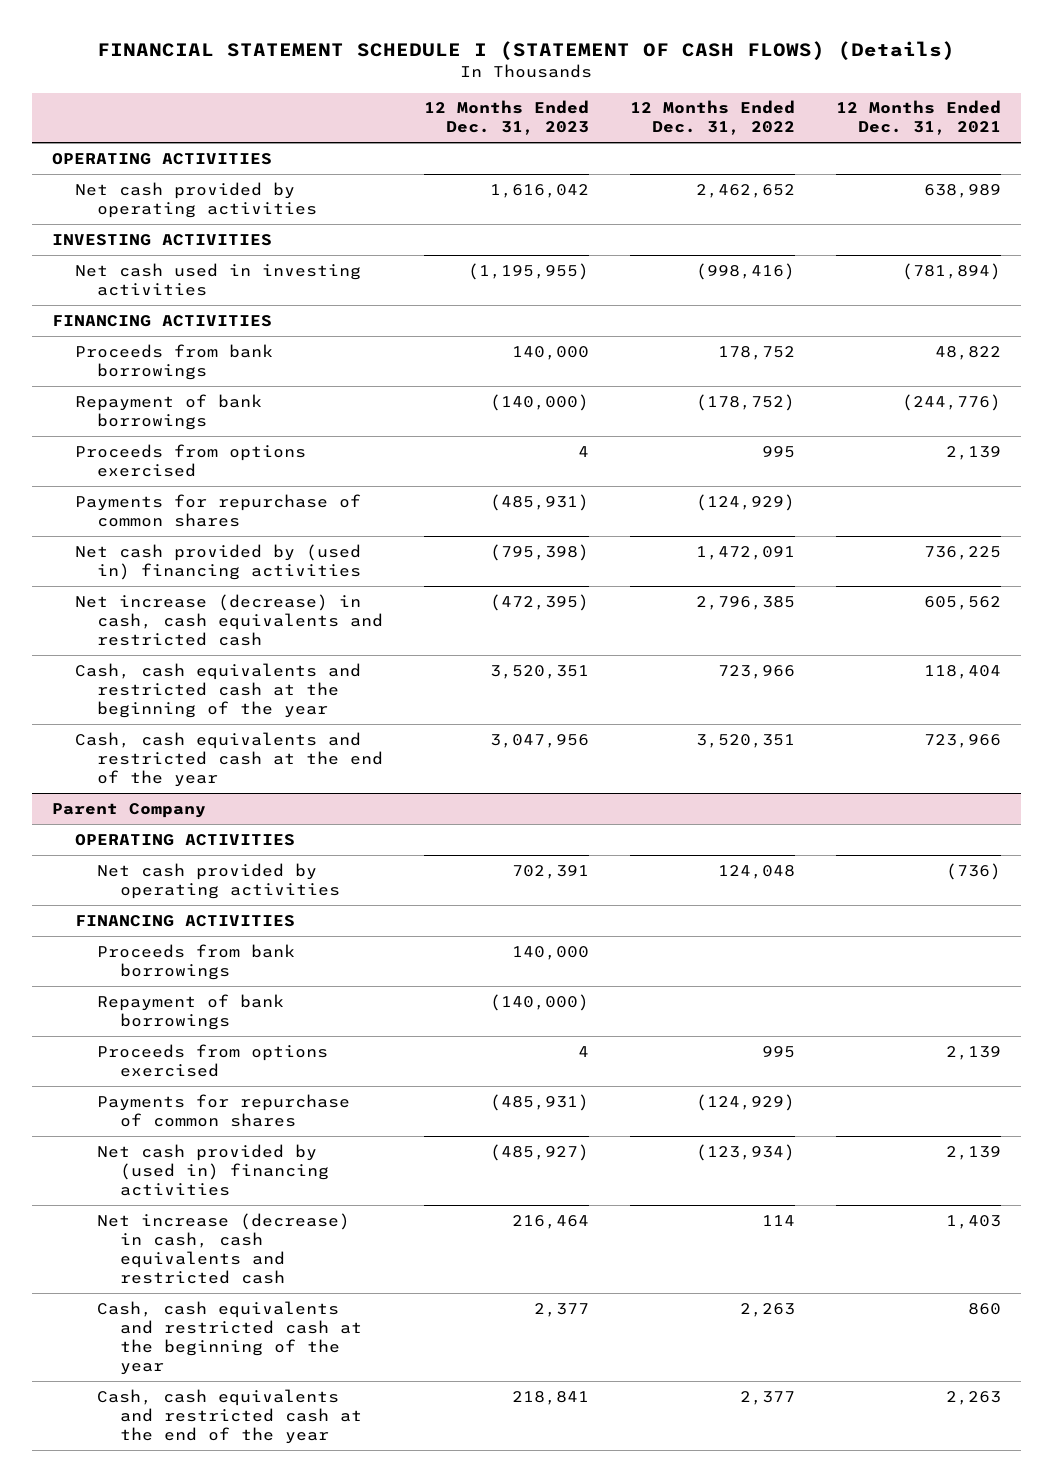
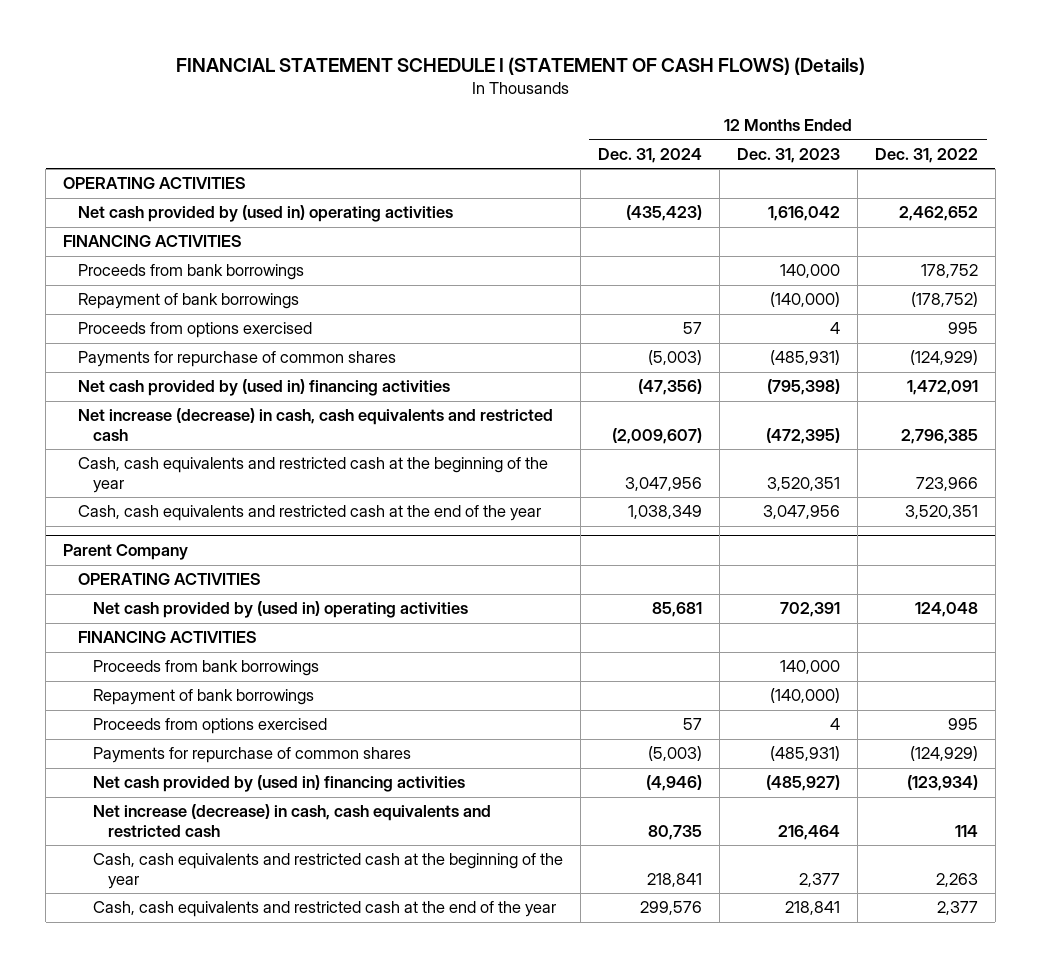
- | 12 Months Ended Dec. 31, 2023 | 12 Months Ended Dec. 31, 2022 | 12 Months Ended Dec. 31, 2021
+ | 12 Months Ended Dec. 31, 2024 | 12 Months Ended Dec. 31, 2023 | 12 Months Ended Dec. 31, 2022
- Net cash provided by operating activities | 1,616,042 | 2,462,652 | 638,989
- INVESTING ACTIVITIES
- Net cash used in investing activities | (1,195,955) | (998,416) | (781,894)
+ Net cash provided by (used in) operating activities | (435,423) | 1,616,042 | 2,462,652
@ Parent Company
- Net cash provided by operating activities | 702,391 | 124,048 | (736)
+ Net cash provided by (used in) operating activities | 85,681 | 702,391 | 124,048

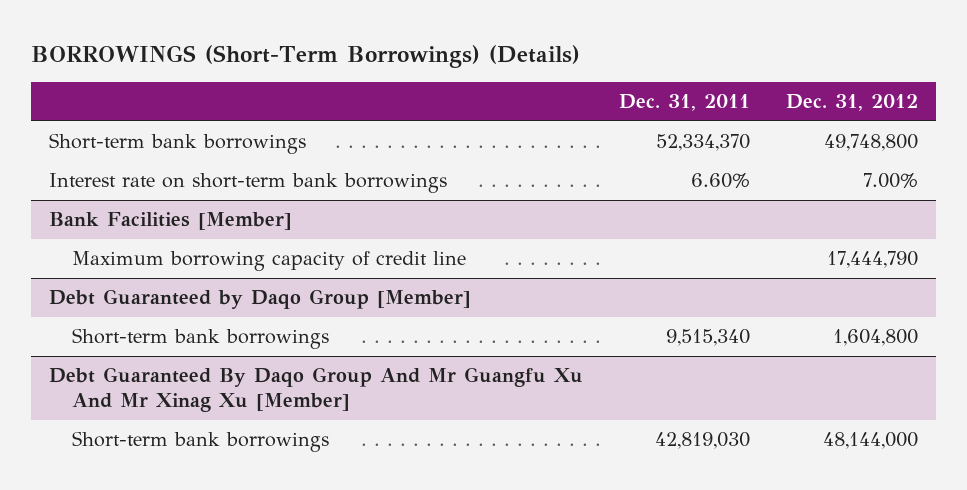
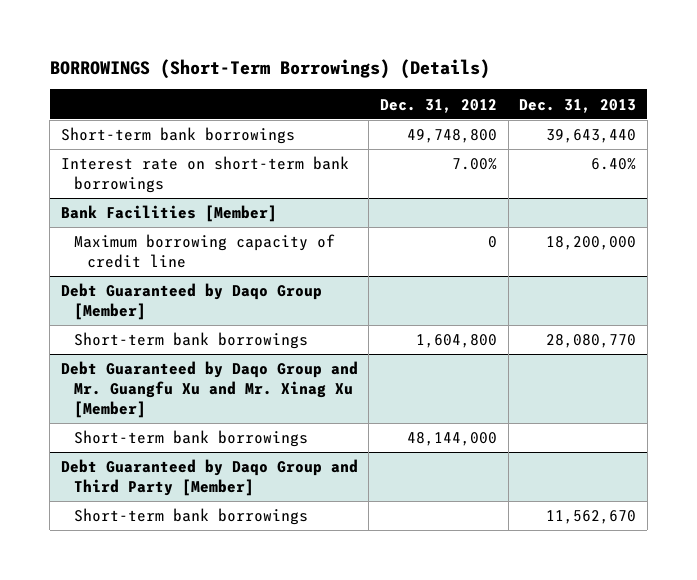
- | Dec. 31, 2011 | Dec. 31, 2012
+ | Dec. 31, 2012 | Dec. 31, 2013
@ Bank Facilities [Member]
- Maximum borrowing capacity of credit line | | 17,444,790
+ Maximum borrowing capacity of credit line | 0 | 18,200,000
- Debt Guaranteed By Daqo Group And Mr Guangfu Xu And Mr Xinag Xu [Member]
+ Debt Guaranteed by Daqo Group and Mr. Guangfu Xu and Mr. Xinag Xu [Member]
+ Debt Guaranteed by Daqo Group and Third Party [Member]
+ Short-term bank borrowings | | 11,562,670

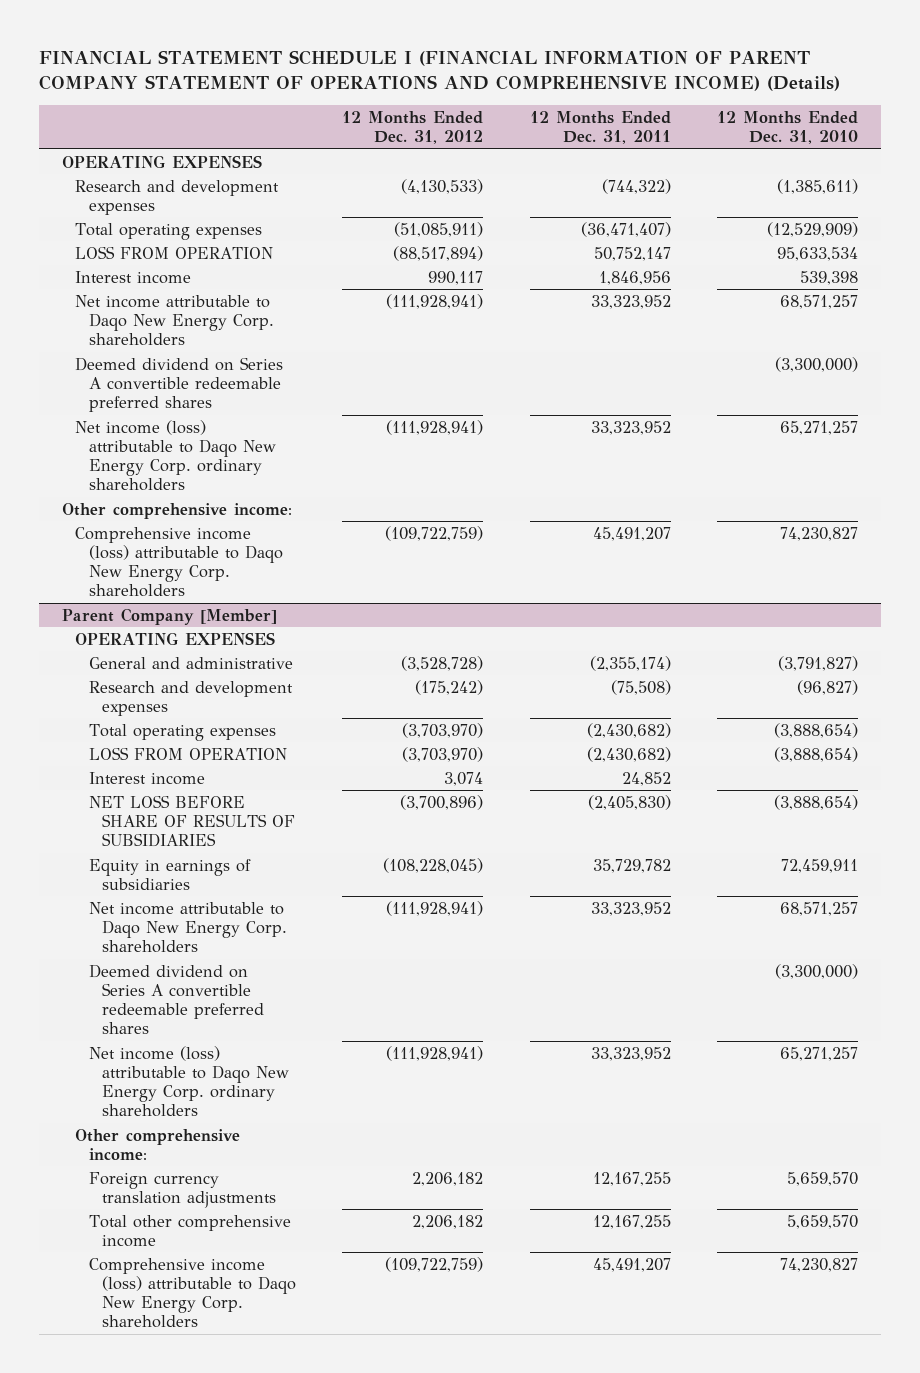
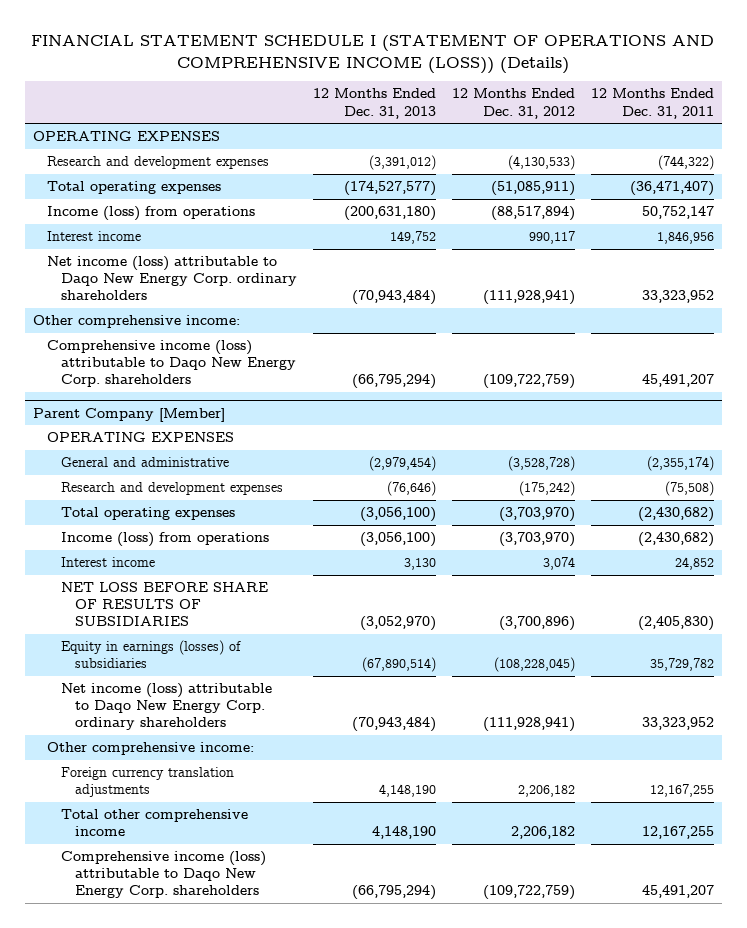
- FINANCIAL STATEMENT SCHEDULE I (FINANCIAL INFORMATION OF PARENT COMPANY STATEMENT OF OPERATIONS AND COMPREHENSIVE INCOME) (Details)
+ FINANCIAL STATEMENT SCHEDULE I (STATEMENT OF OPERATIONS AND COMPREHENSIVE INCOME (LOSS)) (Details)
- | 12 Months Ended Dec. 31, 2012 | 12 Months Ended Dec. 31, 2011 | 12 Months Ended Dec. 31, 2010
+ | 12 Months Ended Dec. 31, 2013 | 12 Months Ended Dec. 31, 2012 | 12 Months Ended Dec. 31, 2011
- LOSS FROM OPERATION | (88,517,894) | 50,752,147 | 95,633,534
+ Income (loss) from operations | (200,631,180) | (88,517,894) | 50,752,147
- Net income attributable to Daqo New Energy Corp. shareholders | (111,928,941) | 33,323,952 | 68,571,257
- Deemed dividend on Series A convertible redeemable preferred shares | | | (3,300,000)
@ Parent Company [Member]
- LOSS FROM OPERATION | (3,703,970) | (2,430,682) | (3,888,654)
+ Income (loss) from operations | (3,056,100) | (3,703,970) | (2,430,682)
- Equity in earnings of subsidiaries | (108,228,045) | 35,729,782 | 72,459,911
- Net income attributable to Daqo New Energy Corp. shareholders | (111,928,941) | 33,323,952 | 68,571,257
- Deemed dividend on Series A convertible redeemable preferred shares | | | (3,300,000)
+ Equity in earnings (losses) of subsidiaries | (67,890,514) | (108,228,045) | 35,729,782

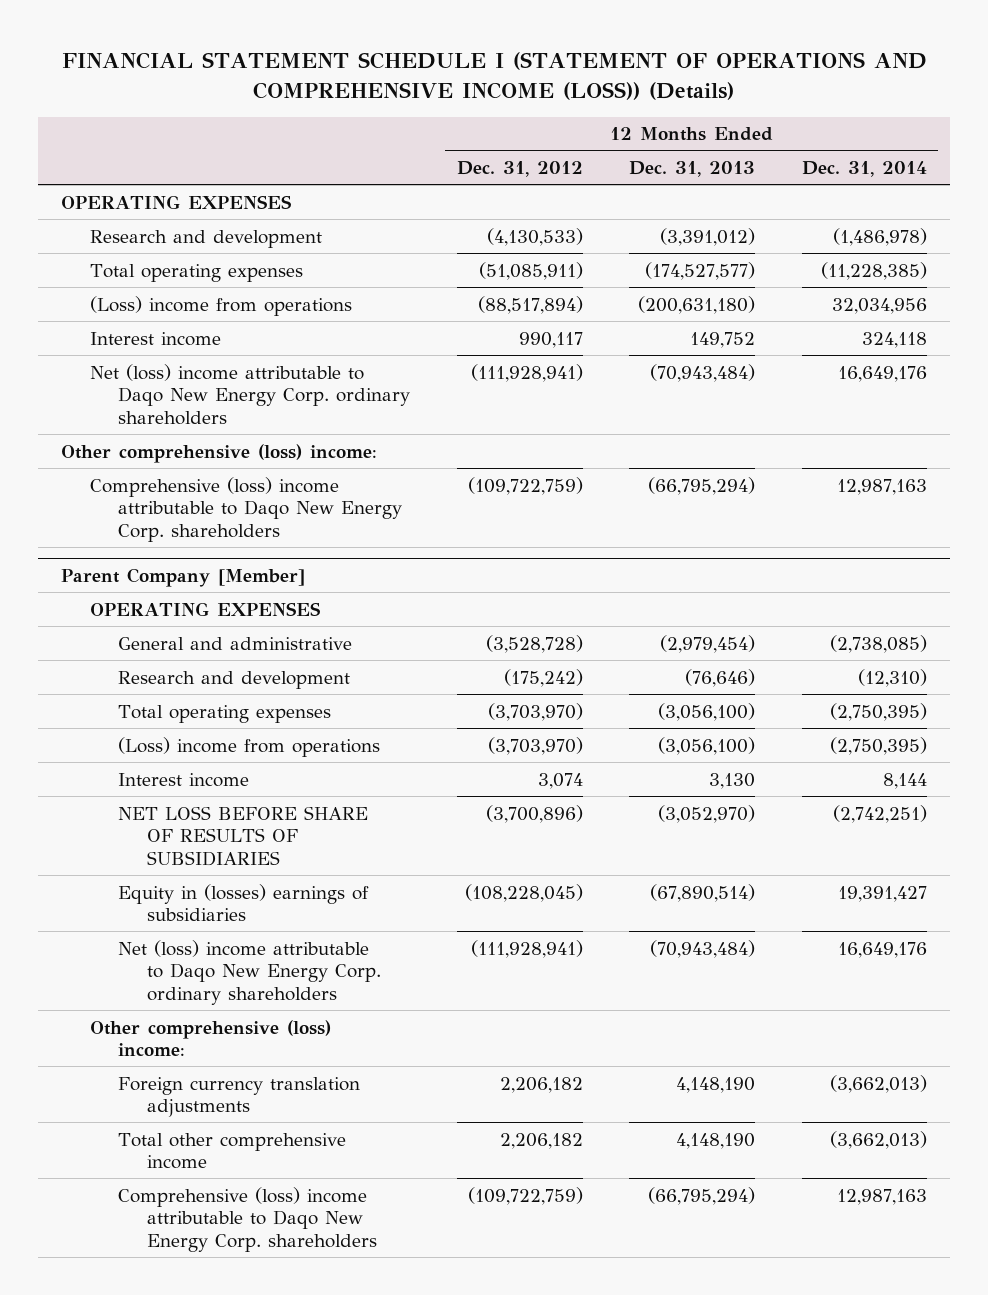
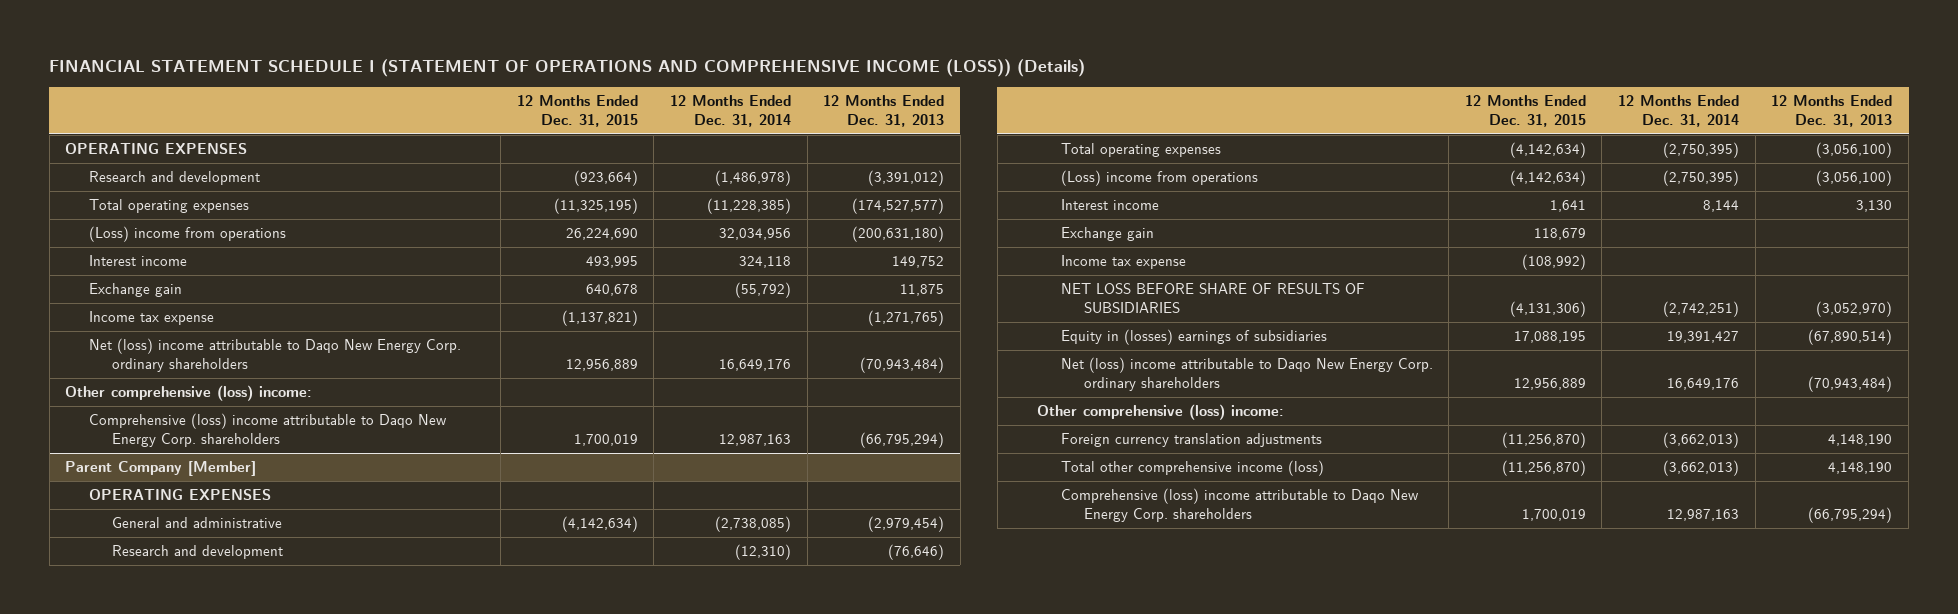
- | 12 Months Ended Dec. 31, 2012 | 12 Months Ended Dec. 31, 2013 | 12 Months Ended Dec. 31, 2014
+ | 12 Months Ended Dec. 31, 2015 | 12 Months Ended Dec. 31, 2014 | 12 Months Ended Dec. 31, 2013
+ Exchange gain | 640,678 | (55,792) | 11,875
+ Income tax expense | (1,137,821) | | (1,271,765)
@ Parent Company [Member]
+ Exchange gain | 118,679 | |
+ Income tax expense | (108,992) | |
- Total other comprehensive income | 2,206,182 | 4,148,190 | (3,662,013)
+ Total other comprehensive income (loss) | (11,256,870) | (3,662,013) | 4,148,190

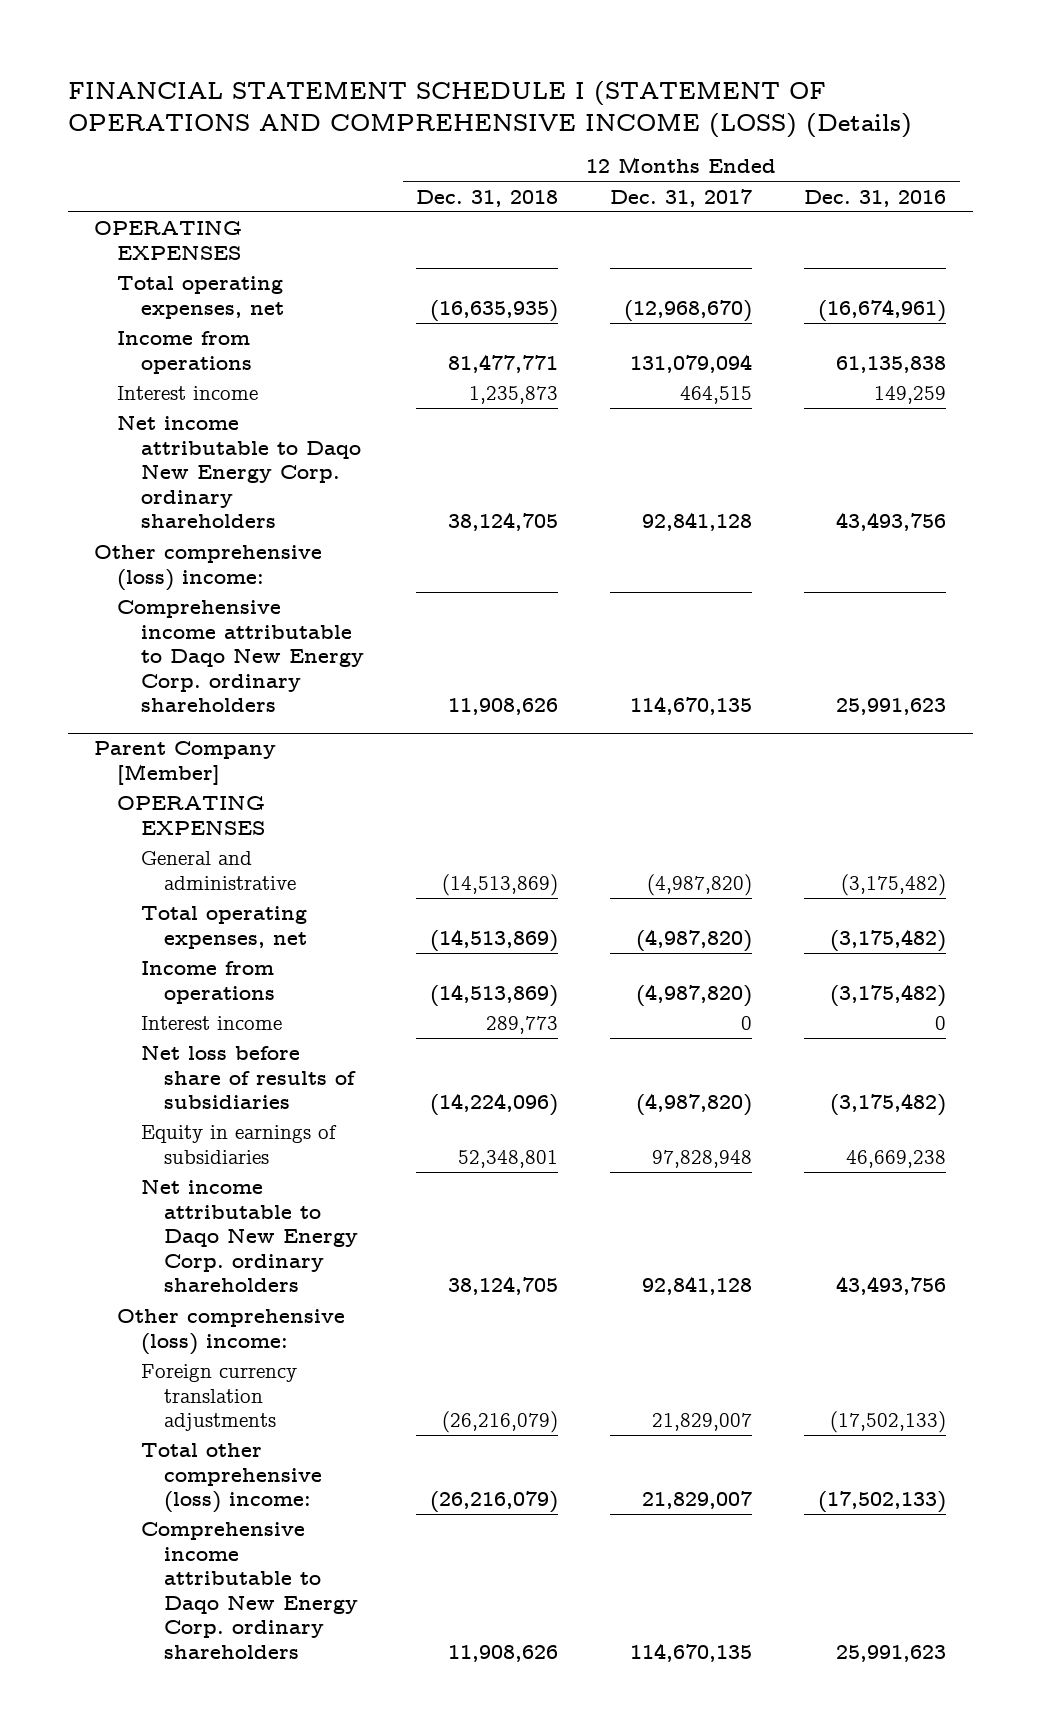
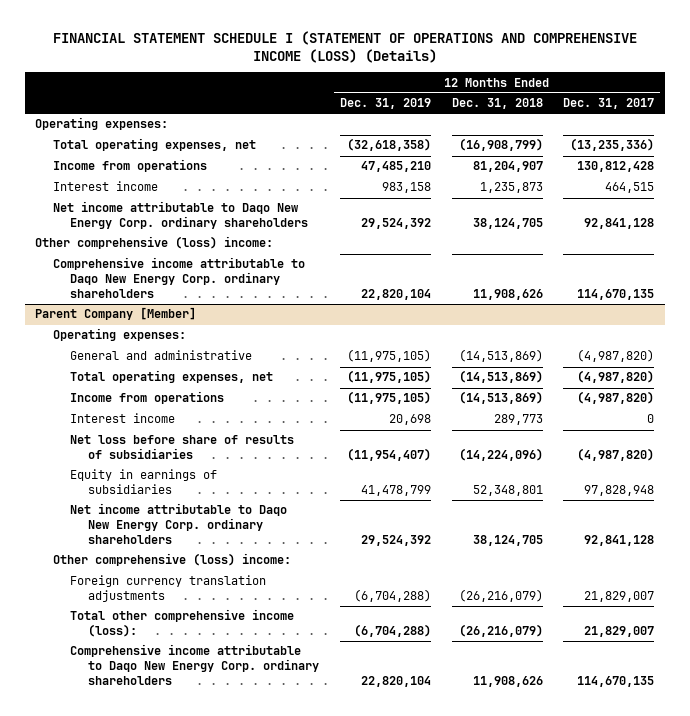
- | 12 Months Ended Dec. 31, 2018 | 12 Months Ended Dec. 31, 2017 | 12 Months Ended Dec. 31, 2016
+ | 12 Months Ended Dec. 31, 2019 | 12 Months Ended Dec. 31, 2018 | 12 Months Ended Dec. 31, 2017
- OPERATING EXPENSES
- Total operating expenses, net | (16,635,935) | (12,968,670) | (16,674,961)
- Income from operations | 81,477,771 | 131,079,094 | 61,135,838
+ Operating expenses:
+ Total operating expenses, net | (32,618,358) | (16,908,799) | (13,235,336)
+ Income from operations | 47,485,210 | 81,204,907 | 130,812,428
@ Parent Company [Member]
- OPERATING EXPENSES
+ Operating expenses:
- Total other comprehensive (loss) income: | (26,216,079) | 21,829,007 | (17,502,133)
+ Total other comprehensive income (loss): | (6,704,288) | (26,216,079) | 21,829,007

